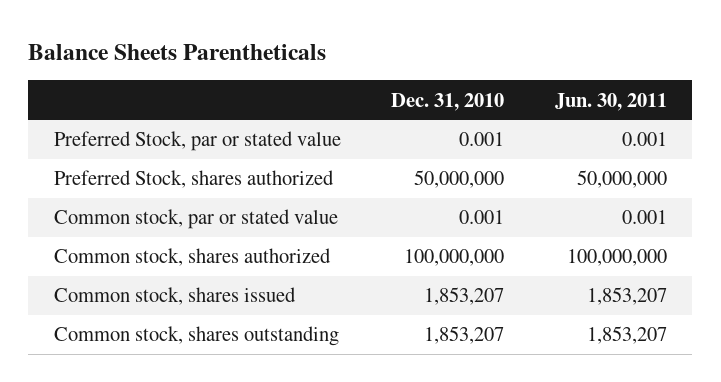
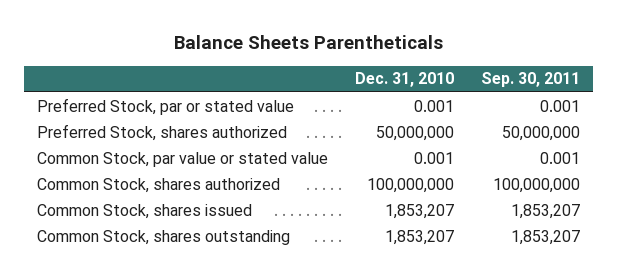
- | Dec. 31, 2010 | Jun. 30, 2011
+ | Dec. 31, 2010 | Sep. 30, 2011
- Common stock, par or stated value | 0.001 | 0.001
- Common stock, shares authorized | 100,000,000 | 100,000,000
- Common stock, shares issued | 1,853,207 | 1,853,207
- Common stock, shares outstanding | 1,853,207 | 1,853,207
+ Common Stock, par value or stated value | 0.001 | 0.001
+ Common Stock, shares authorized | 100,000,000 | 100,000,000
+ Common Stock, shares issued | 1,853,207 | 1,853,207
+ Common Stock, shares outstanding | 1,853,207 | 1,853,207

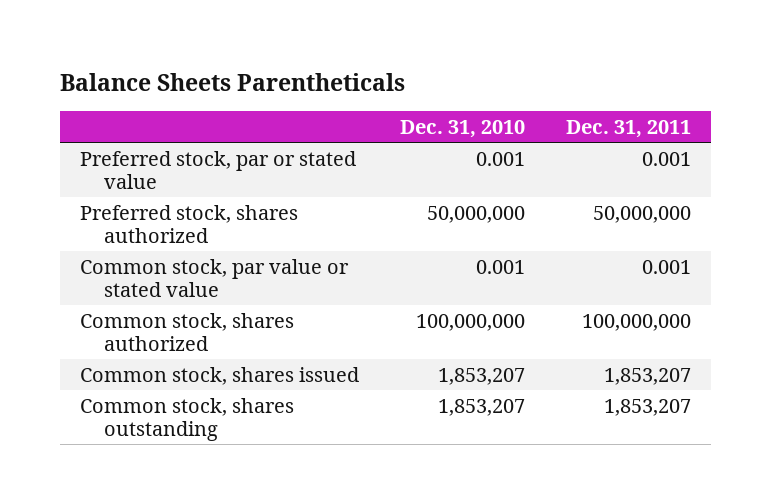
- | Dec. 31, 2010 | Sep. 30, 2011
+ | Dec. 31, 2010 | Dec. 31, 2011
- Preferred Stock, par or stated value | 0.001 | 0.001
- Preferred Stock, shares authorized | 50,000,000 | 50,000,000
- Common Stock, par value or stated value | 0.001 | 0.001
- Common Stock, shares authorized | 100,000,000 | 100,000,000
- Common Stock, shares issued | 1,853,207 | 1,853,207
- Common Stock, shares outstanding | 1,853,207 | 1,853,207
+ Preferred stock, par or stated value | 0.001 | 0.001
+ Preferred stock, shares authorized | 50,000,000 | 50,000,000
+ Common stock, par value or stated value | 0.001 | 0.001
+ Common stock, shares authorized | 100,000,000 | 100,000,000
+ Common stock, shares issued | 1,853,207 | 1,853,207
+ Common stock, shares outstanding | 1,853,207 | 1,853,207

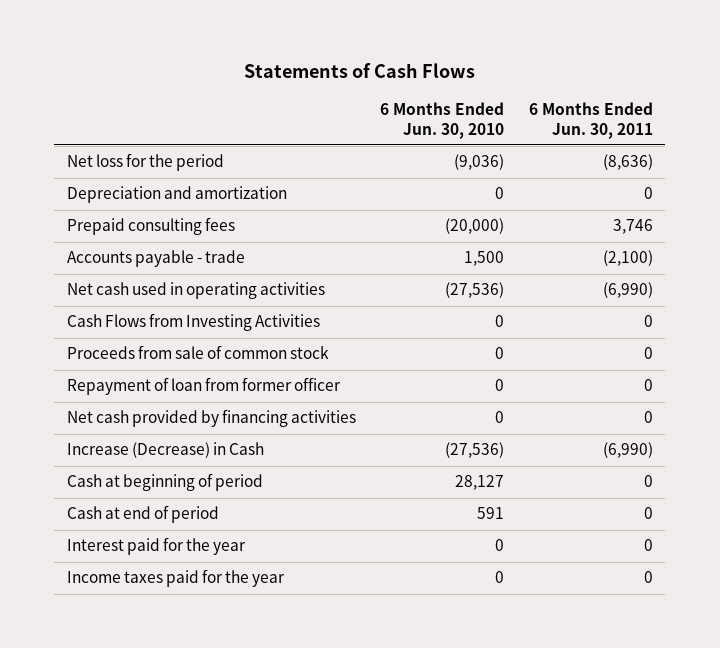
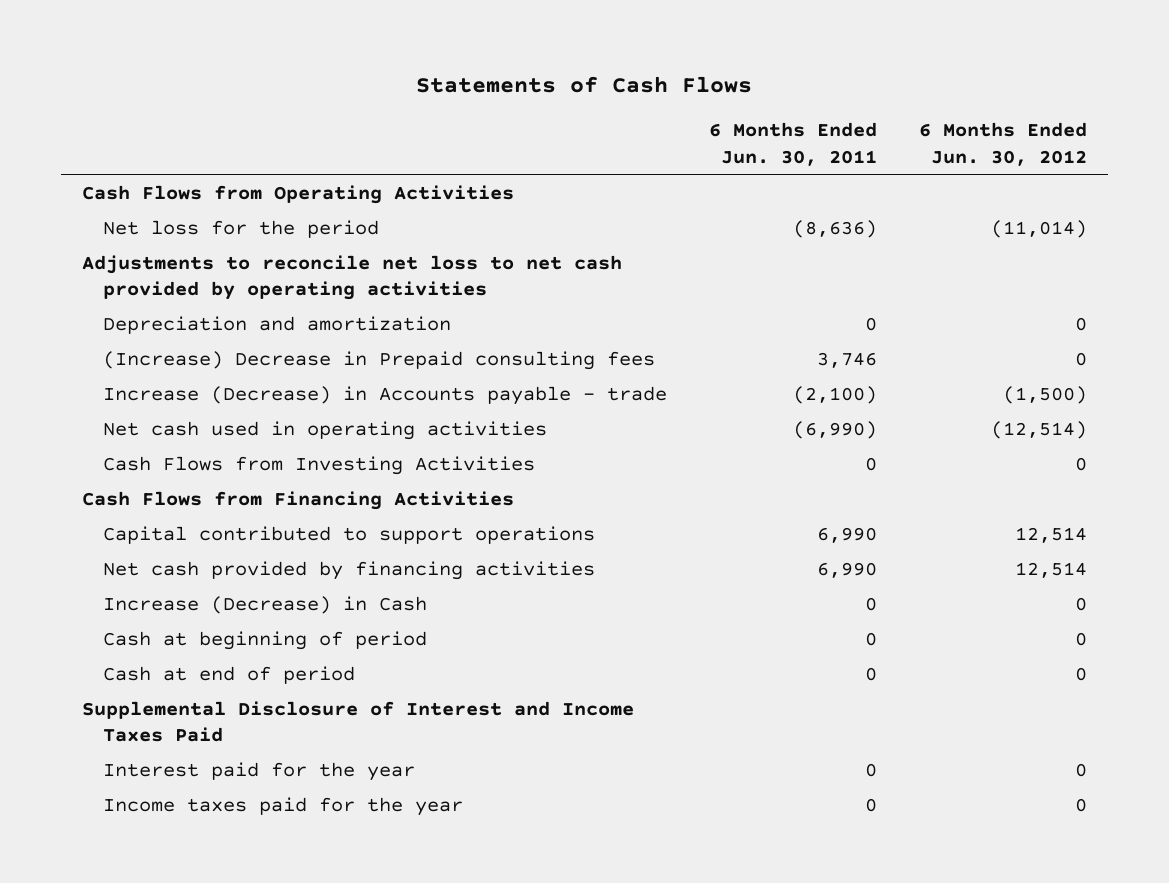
- | 6 Months Ended Jun. 30, 2010 | 6 Months Ended Jun. 30, 2011
+ | 6 Months Ended Jun. 30, 2011 | 6 Months Ended Jun. 30, 2012
+ Cash Flows from Operating Activities
+ Adjustments to reconcile net loss to net cash provided by operating activities
- Prepaid consulting fees | (20,000) | 3,746
- Accounts payable - trade | 1,500 | (2,100)
+ (Increase) Decrease in Prepaid consulting fees | 3,746 | 0
+ Increase (Decrease) in Accounts payable - trade | (2,100) | (1,500)
- Proceeds from sale of common stock | 0 | 0
- Repayment of loan from former officer | 0 | 0
- Net cash provided by financing activities | 0 | 0
- Increase (Decrease) in Cash | (27,536) | (6,990)
+ Cash Flows from Financing Activities
+ Capital contributed to support operations | 6,990 | 12,514
+ Net cash provided by financing activities | 6,990 | 12,514
+ Increase (Decrease) in Cash | 0 | 0
+ Supplemental Disclosure of Interest and Income Taxes Paid

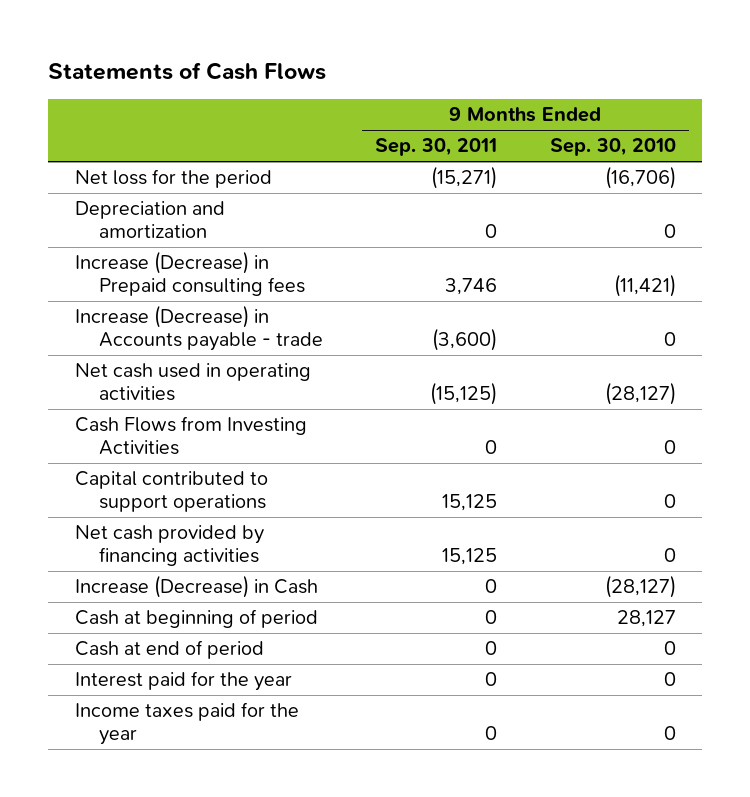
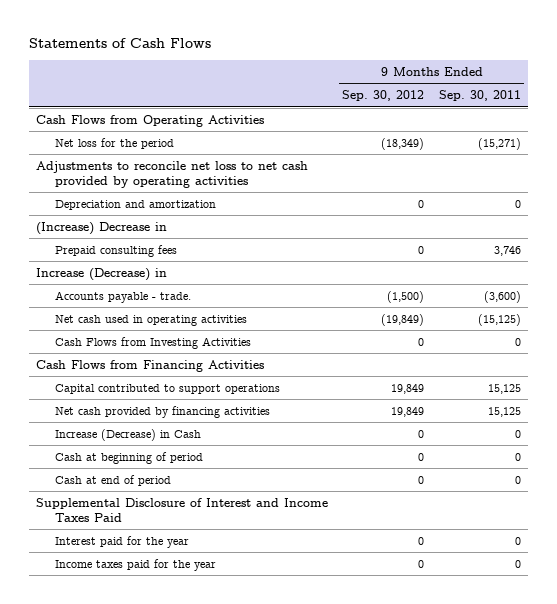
- | 9 Months Ended Sep. 30, 2011 | 9 Months Ended Sep. 30, 2010
+ | 9 Months Ended Sep. 30, 2012 | 9 Months Ended Sep. 30, 2011
+ Cash Flows from Operating Activities
+ Adjustments to reconcile net loss to net cash provided by operating activities
- Increase (Decrease) in Prepaid consulting fees | 3,746 | (11,421)
- Increase (Decrease) in Accounts payable - trade | (3,600) | 0
+ (Increase) Decrease in
+ Prepaid consulting fees | 0 | 3,746
+ Increase (Decrease) in
+ Accounts payable - trade. | (1,500) | (3,600)
+ Cash Flows from Financing Activities
+ Supplemental Disclosure of Interest and Income Taxes Paid

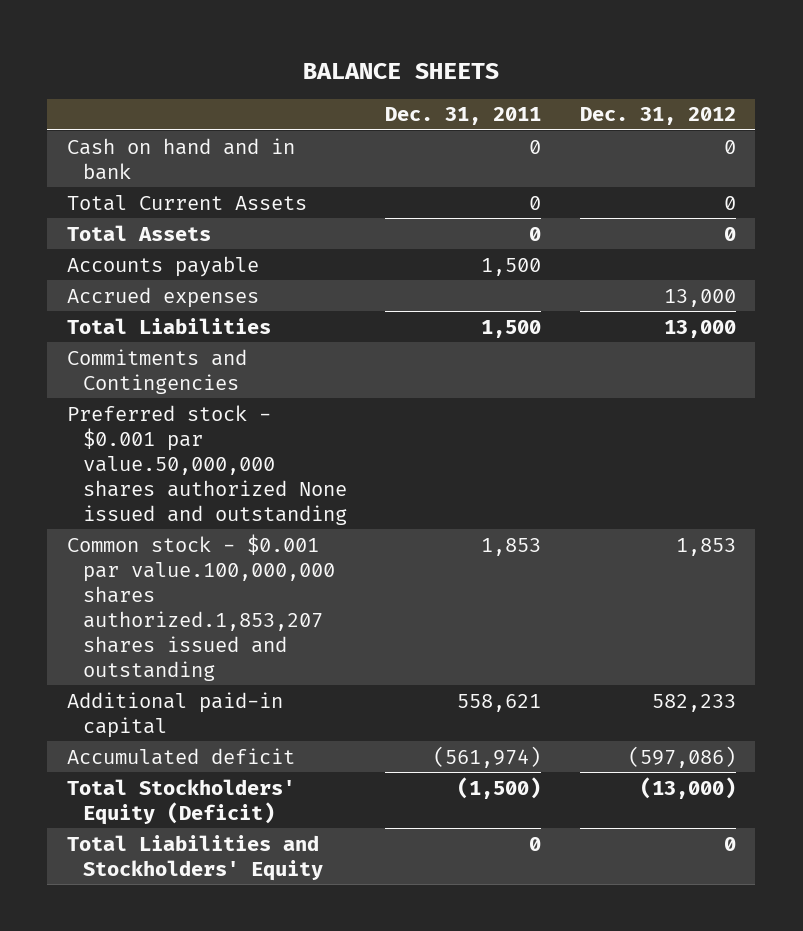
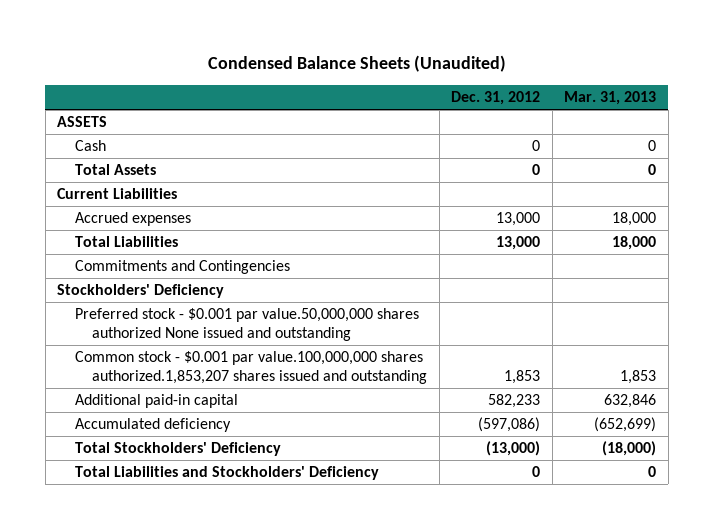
- BALANCE SHEETS
+ Condensed Balance Sheets (Unaudited)
- | Dec. 31, 2011 | Dec. 31, 2012
+ | Dec. 31, 2012 | Mar. 31, 2013
- Cash on hand and in bank | 0 | 0
- Total Current Assets | 0 | 0
+ ASSETS
+ Cash | 0 | 0
- Accounts payable | 1,500 |
+ Current Liabilities
+ Stockholders' Deficiency
- Accumulated deficit | (561,974) | (597,086)
- Total Stockholders' Equity (Deficit) | (1,500) | (13,000)
- Total Liabilities and Stockholders' Equity | 0 | 0
+ Accumulated deficiency | (597,086) | (652,699)
+ Total Stockholders' Deficiency | (13,000) | (18,000)
+ Total Liabilities and Stockholders' Deficiency | 0 | 0

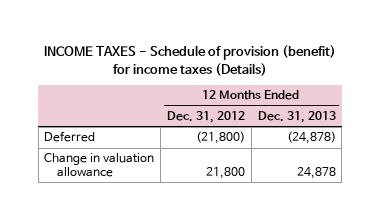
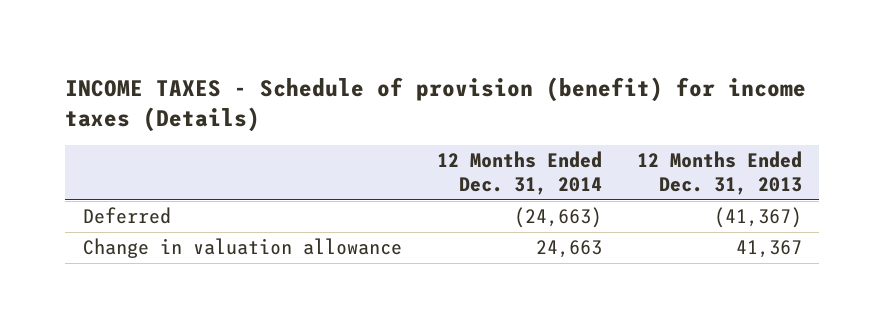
- | 12 Months Ended Dec. 31, 2012 | 12 Months Ended Dec. 31, 2013
+ | 12 Months Ended Dec. 31, 2014 | 12 Months Ended Dec. 31, 2013
- Deferred | (21,800) | (24,878)
- Change in valuation allowance | 21,800 | 24,878
+ Deferred | (24,663) | (41,367)
+ Change in valuation allowance | 24,663 | 41,367

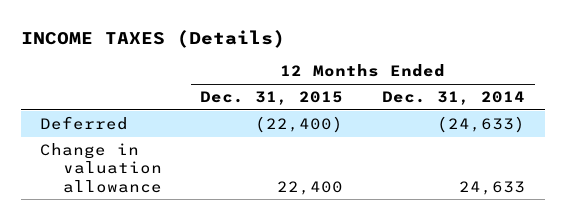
- INCOME TAXES - Schedule of provision (benefit) for income taxes (Details)
+ INCOME TAXES (Details)
- | 12 Months Ended Dec. 31, 2014 | 12 Months Ended Dec. 31, 2013
+ | 12 Months Ended Dec. 31, 2015 | 12 Months Ended Dec. 31, 2014
- Deferred | (24,663) | (41,367)
- Change in valuation allowance | 24,663 | 41,367
+ Deferred | (22,400) | (24,633)
+ Change in valuation allowance | 22,400 | 24,633

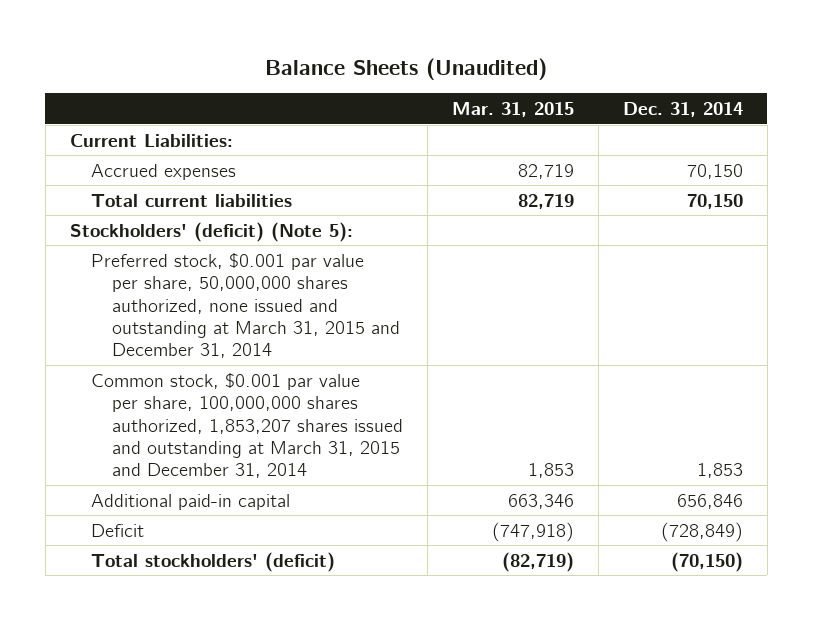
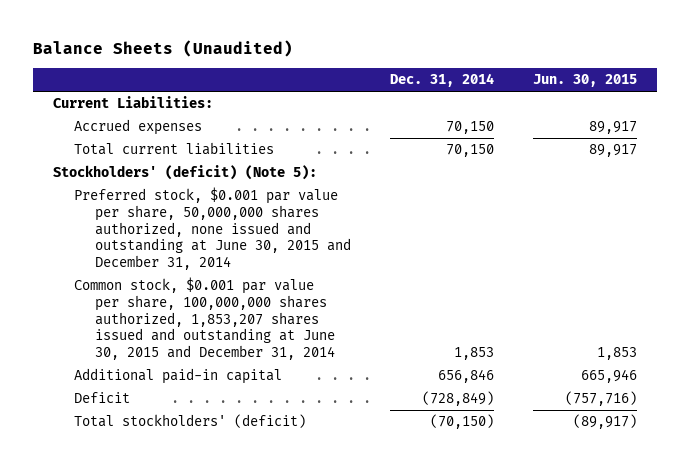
- | Mar. 31, 2015 | Dec. 31, 2014
+ | Dec. 31, 2014 | Jun. 30, 2015
- Preferred stock, $0.001 par value per share, 50,000,000 shares authorized, none issued and outstanding at March 31, 2015 and December 31, 2014
- Common stock, $0.001 par value per share, 100,000,000 shares authorized, 1,853,207 shares issued and outstanding at March 31, 2015 and December 31, 2014 | 1,853 | 1,853
+ Preferred stock, $0.001 par value per share, 50,000,000 shares authorized, none issued and outstanding at June 30, 2015 and December 31, 2014
+ Common stock, $0.001 par value per share, 100,000,000 shares authorized, 1,853,207 shares issued and outstanding at June 30, 2015 and December 31, 2014 | 1,853 | 1,853

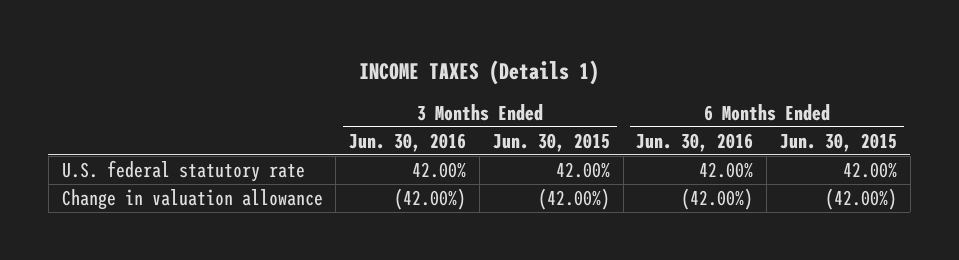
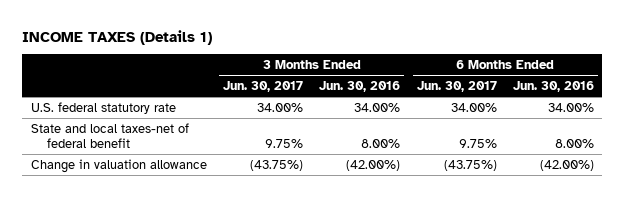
- | 3 Months Ended Jun. 30, 2016 | 3 Months Ended Jun. 30, 2015 | 6 Months Ended Jun. 30, 2016 | 6 Months Ended Jun. 30, 2015
+ | 3 Months Ended Jun. 30, 2017 | 3 Months Ended Jun. 30, 2016 | 6 Months Ended Jun. 30, 2017 | 6 Months Ended Jun. 30, 2016
- U.S. federal statutory rate | 42.00% | 42.00% | 42.00% | 42.00%
+ U.S. federal statutory rate | 34.00% | 34.00% | 34.00% | 34.00%
+ State and local taxes-net of federal benefit | 9.75% | 8.00% | 9.75% | 8.00%

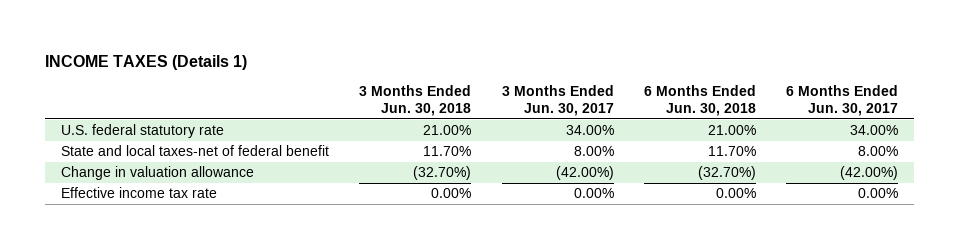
- | 3 Months Ended Jun. 30, 2017 | 3 Months Ended Jun. 30, 2016 | 6 Months Ended Jun. 30, 2017 | 6 Months Ended Jun. 30, 2016
+ | 3 Months Ended Jun. 30, 2018 | 3 Months Ended Jun. 30, 2017 | 6 Months Ended Jun. 30, 2018 | 6 Months Ended Jun. 30, 2017
- State and local taxes-net of federal benefit | 9.75% | 8.00% | 9.75% | 8.00%
- Change in valuation allowance | (43.75%) | (42.00%) | (43.75%) | (42.00%)
+ State and local taxes-net of federal benefit | 11.70% | 8.00% | 11.70% | 8.00%
+ Change in valuation allowance | (32.70%) | (42.00%) | (32.70%) | (42.00%)
+ Effective income tax rate | 0.00% | 0.00% | 0.00% | 0.00%

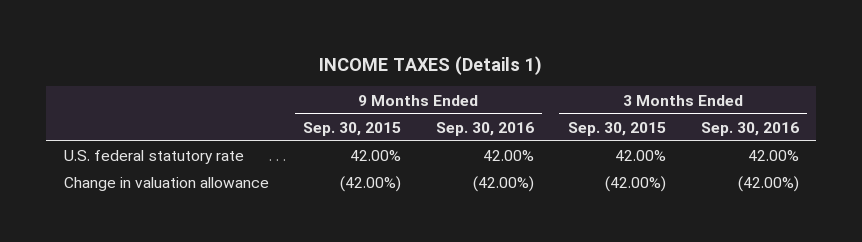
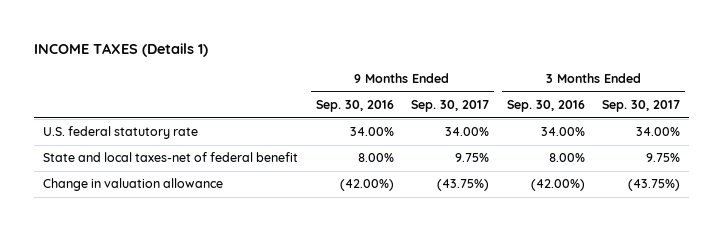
- | 9 Months Ended Sep. 30, 2015 | 9 Months Ended Sep. 30, 2016 | 3 Months Ended Sep. 30, 2015 | 3 Months Ended Sep. 30, 2016
+ | 9 Months Ended Sep. 30, 2016 | 9 Months Ended Sep. 30, 2017 | 3 Months Ended Sep. 30, 2016 | 3 Months Ended Sep. 30, 2017
- U.S. federal statutory rate | 42.00% | 42.00% | 42.00% | 42.00%
+ U.S. federal statutory rate | 34.00% | 34.00% | 34.00% | 34.00%
+ State and local taxes-net of federal benefit | 8.00% | 9.75% | 8.00% | 9.75%

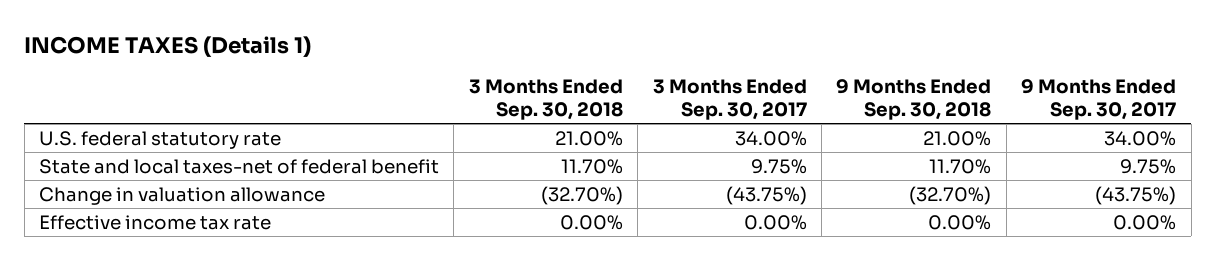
- | 9 Months Ended Sep. 30, 2016 | 9 Months Ended Sep. 30, 2017 | 3 Months Ended Sep. 30, 2016 | 3 Months Ended Sep. 30, 2017
+ | 3 Months Ended Sep. 30, 2018 | 3 Months Ended Sep. 30, 2017 | 9 Months Ended Sep. 30, 2018 | 9 Months Ended Sep. 30, 2017
+ Effective income tax rate | 0.00% | 0.00% | 0.00% | 0.00%

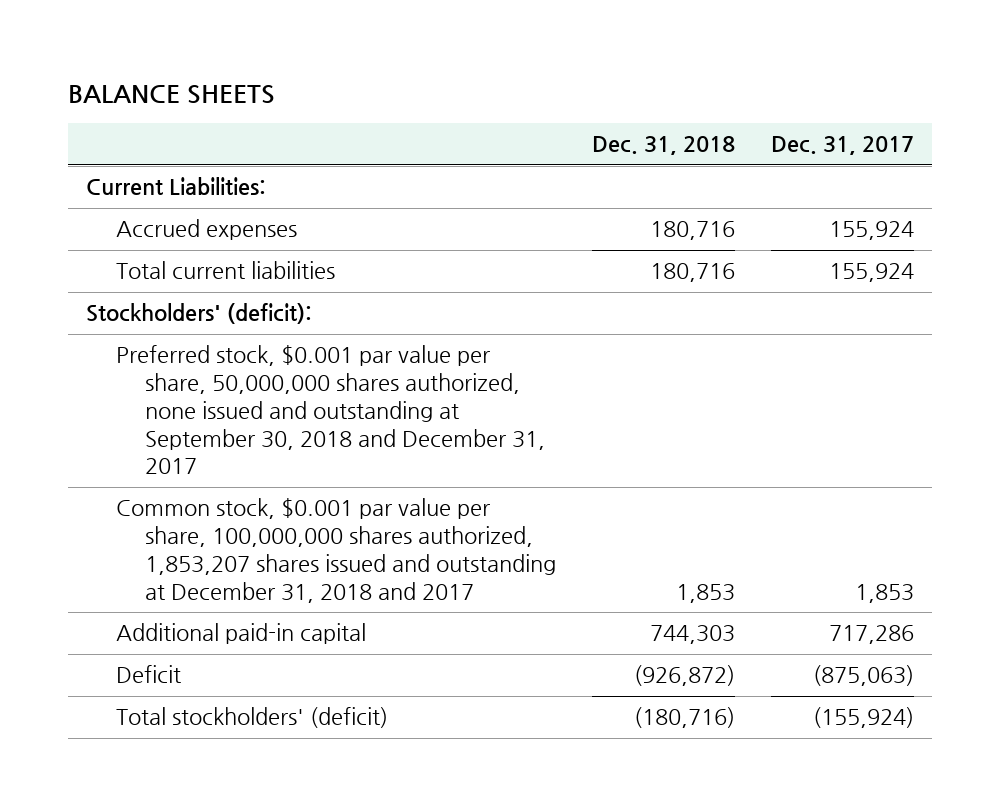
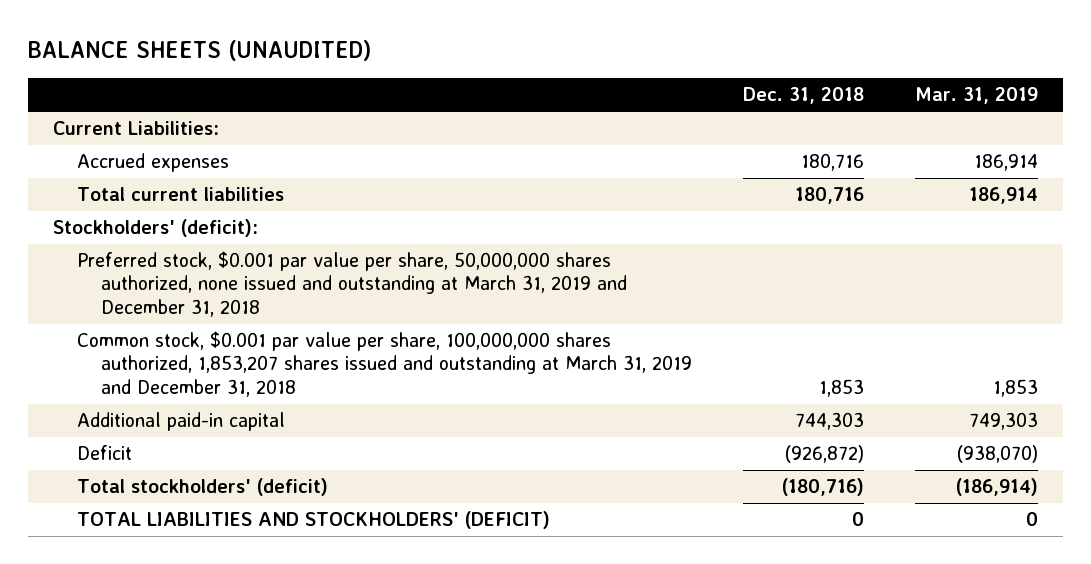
- BALANCE SHEETS
+ BALANCE SHEETS (UNAUDITED)
- | Dec. 31, 2018 | Dec. 31, 2017
+ | Dec. 31, 2018 | Mar. 31, 2019
- Preferred stock, $0.001 par value per share, 50,000,000 shares authorized, none issued and outstanding at September 30, 2018 and December 31, 2017
- Common stock, $0.001 par value per share, 100,000,000 shares authorized, 1,853,207 shares issued and outstanding at December 31, 2018 and 2017 | 1,853 | 1,853
+ Preferred stock, $0.001 par value per share, 50,000,000 shares authorized, none issued and outstanding at March 31, 2019 and December 31, 2018
+ Common stock, $0.001 par value per share, 100,000,000 shares authorized, 1,853,207 shares issued and outstanding at March 31, 2019 and December 31, 2018 | 1,853 | 1,853
+ TOTAL LIABILITIES AND STOCKHOLDERS' (DEFICIT) | 0 | 0

